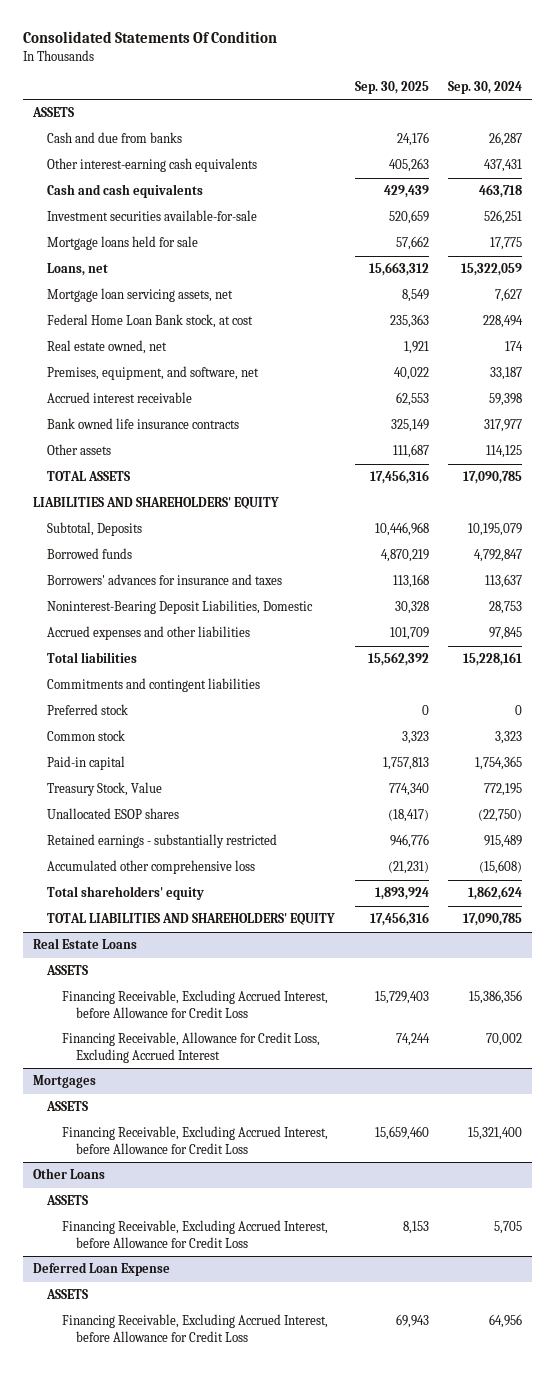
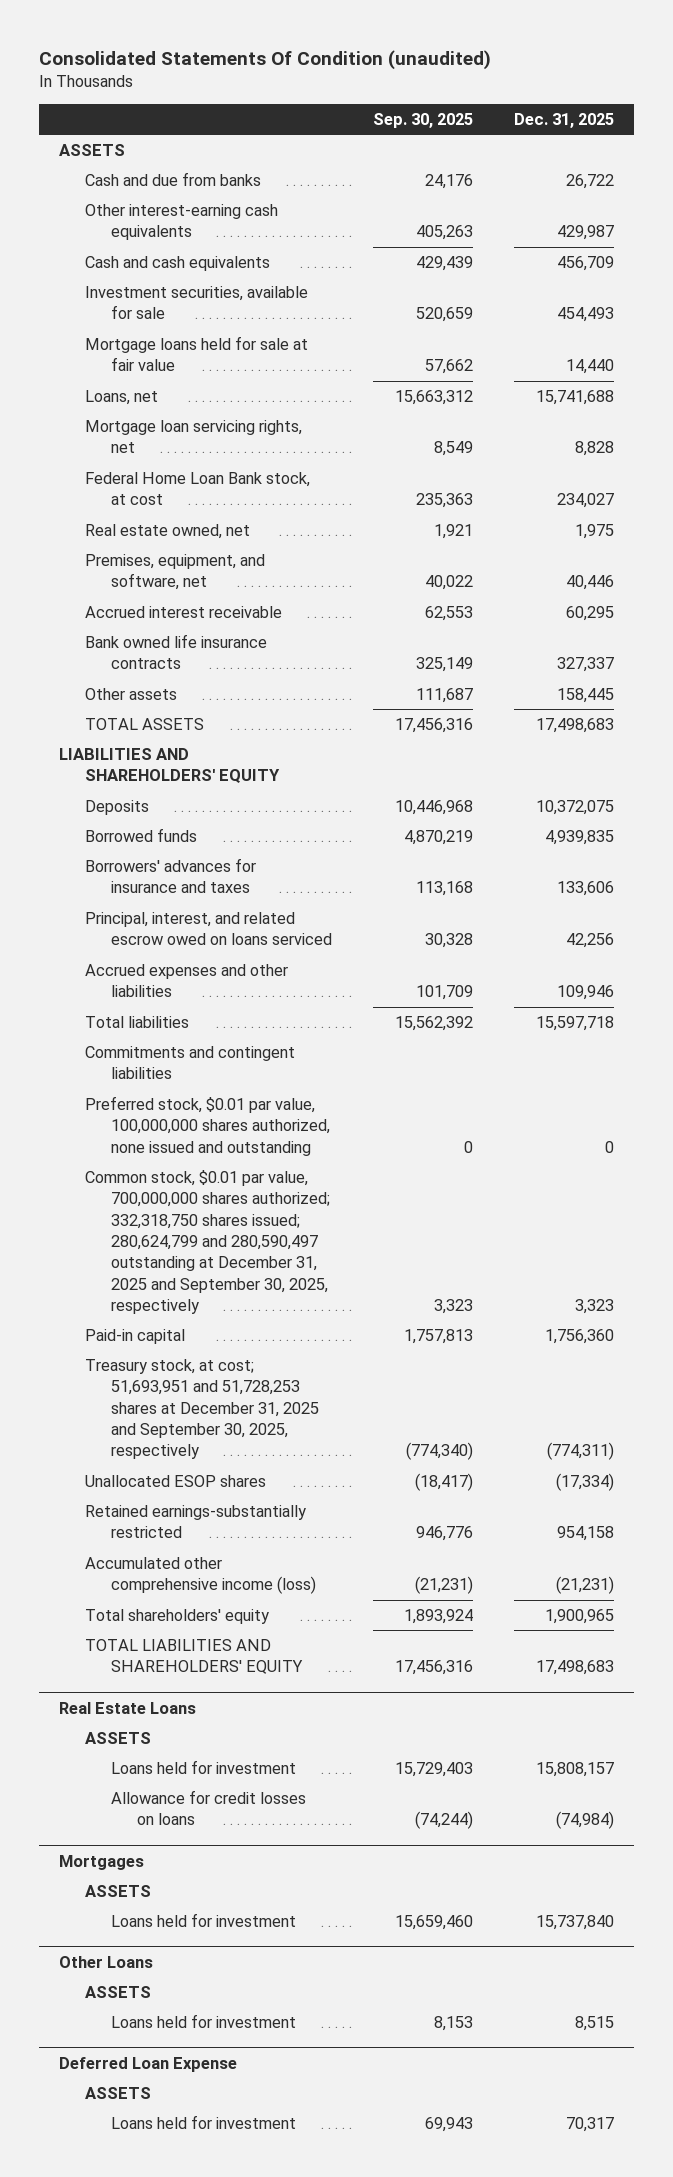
- Consolidated Statements Of Condition
+ Consolidated Statements Of Condition (unaudited)
- | Sep. 30, 2025 | Sep. 30, 2024
+ | Sep. 30, 2025 | Dec. 31, 2025
- Investment securities available-for-sale | 520,659 | 526,251
- Mortgage loans held for sale | 57,662 | 17,775
+ Investment securities, available for sale | 520,659 | 454,493
+ Mortgage loans held for sale at fair value | 57,662 | 14,440
- Mortgage loan servicing assets, net | 8,549 | 7,627
+ Mortgage loan servicing rights, net | 8,549 | 8,828
- Subtotal, Deposits | 10,446,968 | 10,195,079
+ Deposits | 10,446,968 | 10,372,075
- Noninterest-Bearing Deposit Liabilities, Domestic | 30,328 | 28,753
+ Principal, interest, and related escrow owed on loans serviced | 30,328 | 42,256
- Preferred stock | 0 | 0
- Common stock | 3,323 | 3,323
+ Preferred stock, $0.01 par value, 100,000,000 shares authorized, none issued and outstanding | 0 | 0
+ Common stock, $0.01 par value, 700,000,000 shares authorized; 332,318,750 shares issued; 280,624,799 and 280,590,497 outstanding at December 31, 2025 and September 30, 2025, respectively | 3,323 | 3,323
- Treasury Stock, Value | 774,340 | 772,195
+ Treasury stock, at cost; 51,693,951 and 51,728,253 shares at December 31, 2025 and September 30, 2025, respectively | (774,340) | (774,311)
- Retained earnings - substantially restricted | 946,776 | 915,489
- Accumulated other comprehensive loss | (21,231) | (15,608)
+ Retained earnings-substantially restricted | 946,776 | 954,158
+ Accumulated other comprehensive income (loss) | (21,231) | (21,231)
@ Real Estate Loans
- Financing Receivable, Excluding Accrued Interest, before Allowance for Credit Loss | 15,729,403 | 15,386,356
- Financing Receivable, Allowance for Credit Loss, Excluding Accrued Interest | 74,244 | 70,002
+ Loans held for investment | 15,729,403 | 15,808,157
+ Allowance for credit losses on loans | (74,244) | (74,984)
@ Mortgages
- Financing Receivable, Excluding Accrued Interest, before Allowance for Credit Loss | 15,659,460 | 15,321,400
+ Loans held for investment | 15,659,460 | 15,737,840
@ Other Loans
- Financing Receivable, Excluding Accrued Interest, before Allowance for Credit Loss | 8,153 | 5,705
+ Loans held for investment | 8,153 | 8,515
@ Deferred Loan Expense
- Financing Receivable, Excluding Accrued Interest, before Allowance for Credit Loss | 69,943 | 64,956
+ Loans held for investment | 69,943 | 70,317

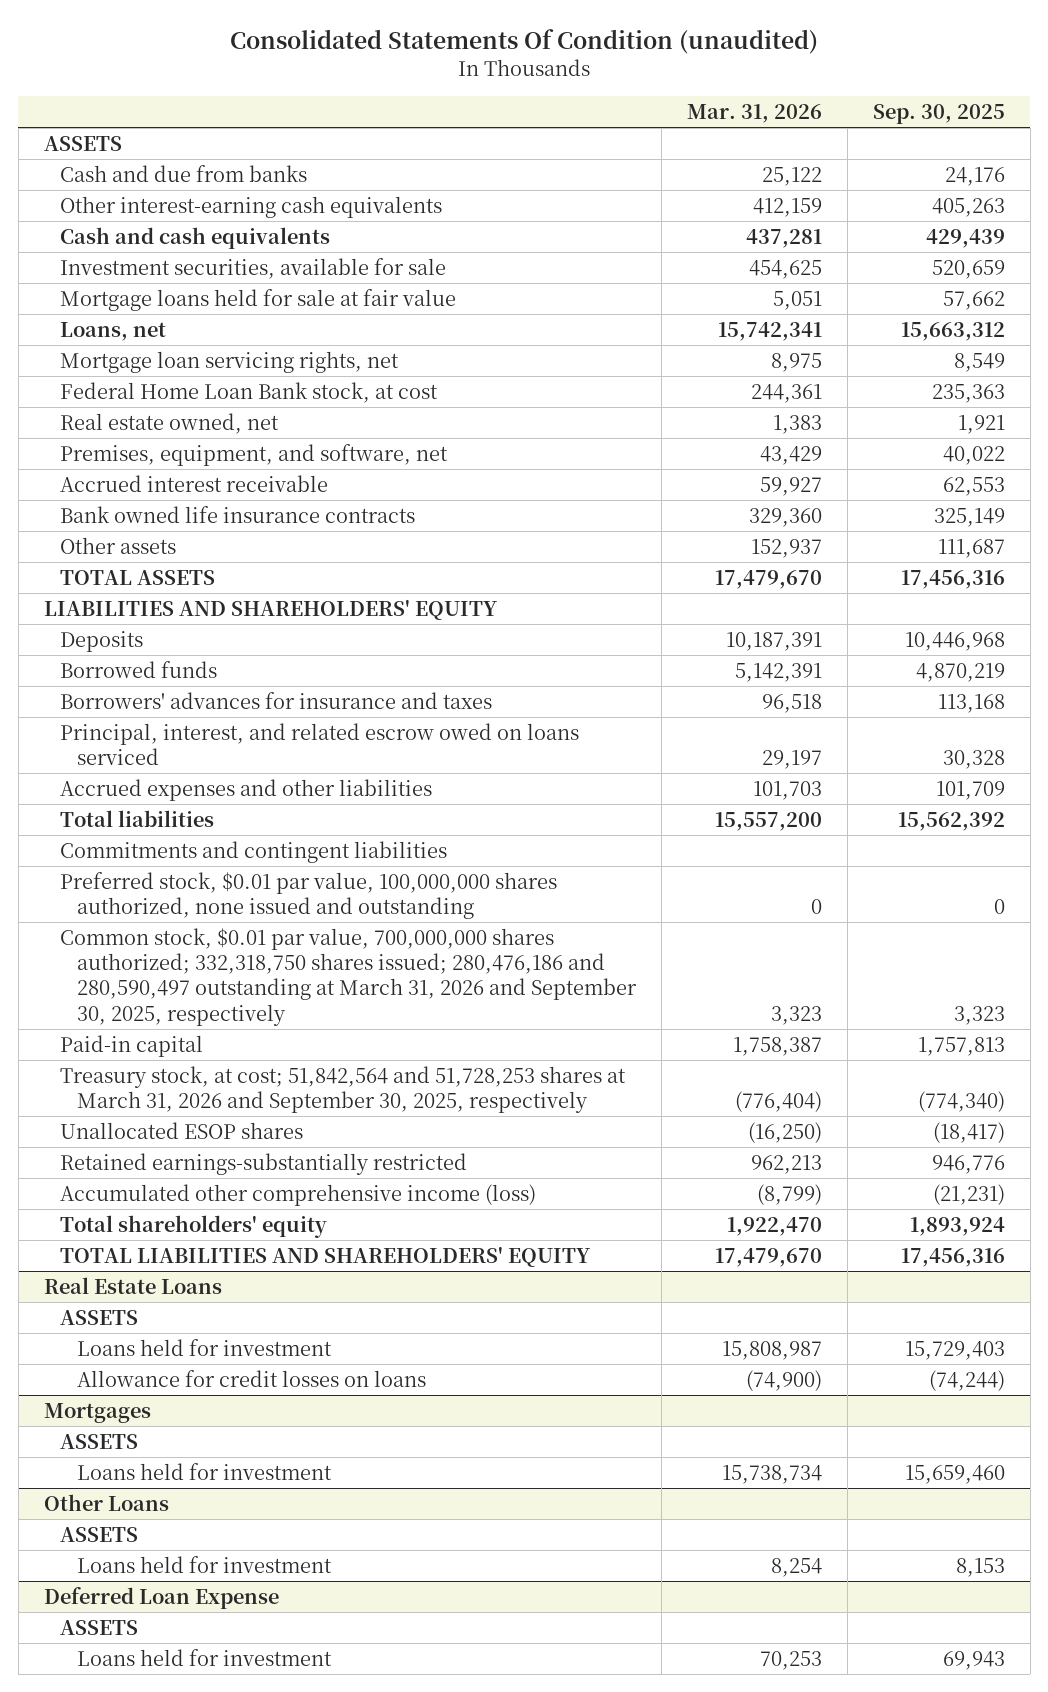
- | Sep. 30, 2025 | Dec. 31, 2025
+ | Mar. 31, 2026 | Sep. 30, 2025
- Common stock, $0.01 par value, 700,000,000 shares authorized; 332,318,750 shares issued; 280,624,799 and 280,590,497 outstanding at December 31, 2025 and September 30, 2025, respectively | 3,323 | 3,323
+ Common stock, $0.01 par value, 700,000,000 shares authorized; 332,318,750 shares issued; 280,476,186 and 280,590,497 outstanding at March 31, 2026 and September 30, 2025, respectively | 3,323 | 3,323
- Treasury stock, at cost; 51,693,951 and 51,728,253 shares at December 31, 2025 and September 30, 2025, respectively | (774,340) | (774,311)
+ Treasury stock, at cost; 51,842,564 and 51,728,253 shares at March 31, 2026 and September 30, 2025, respectively | (776,404) | (774,340)

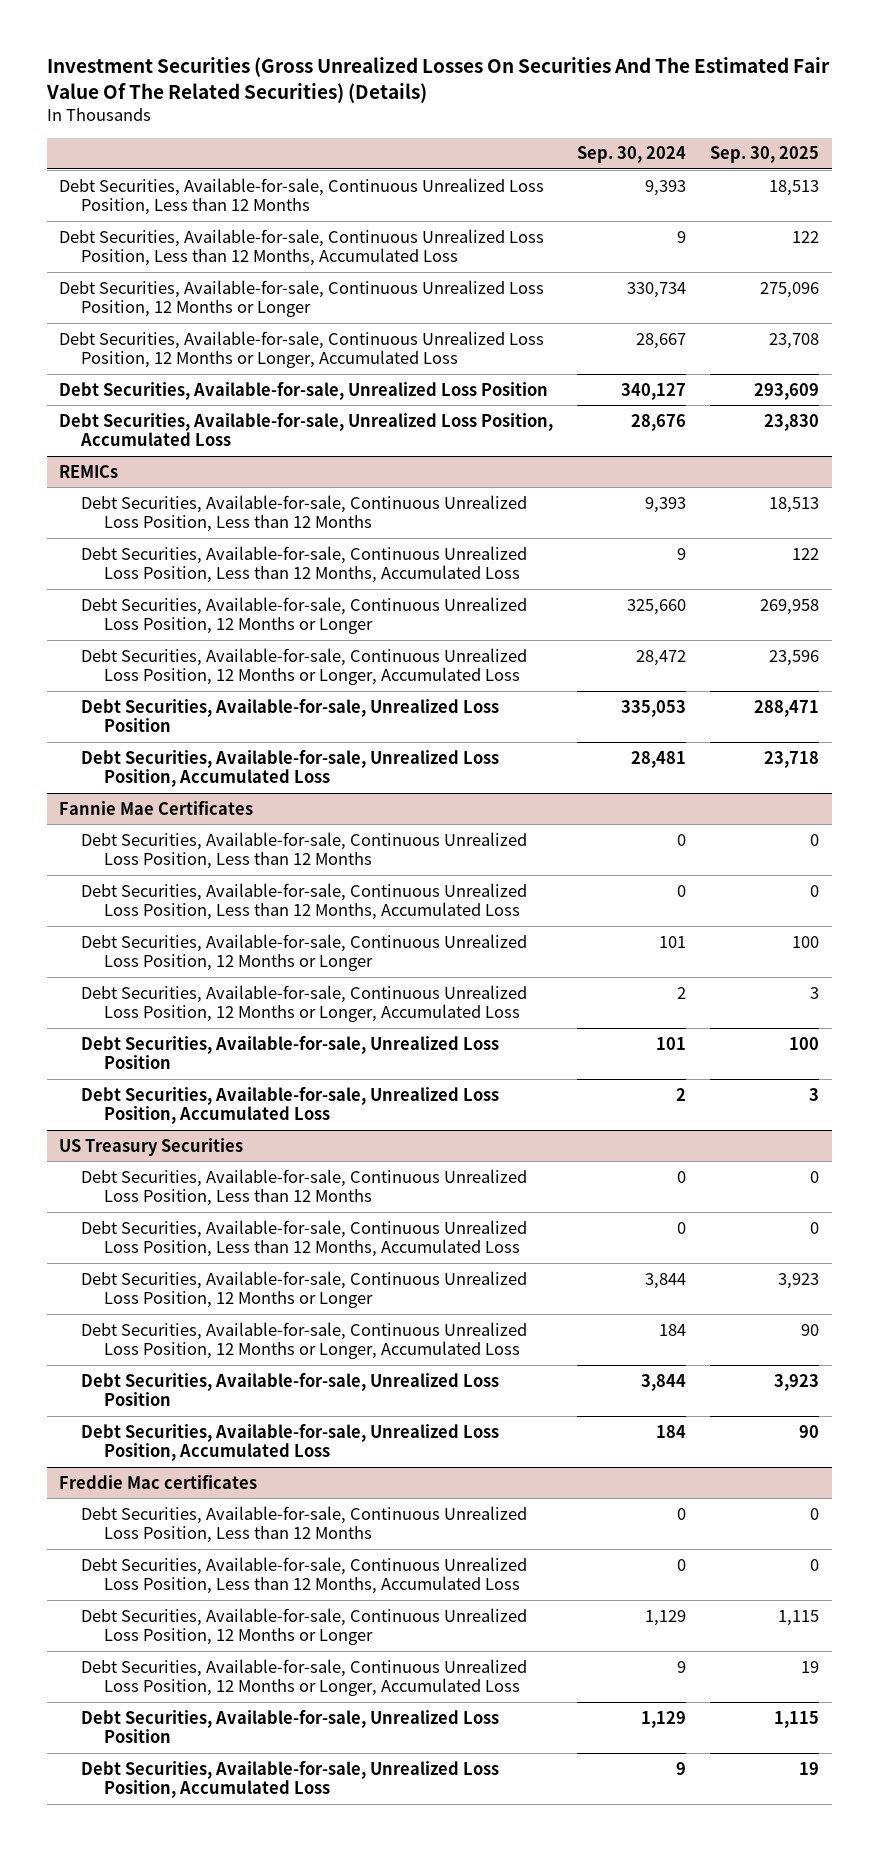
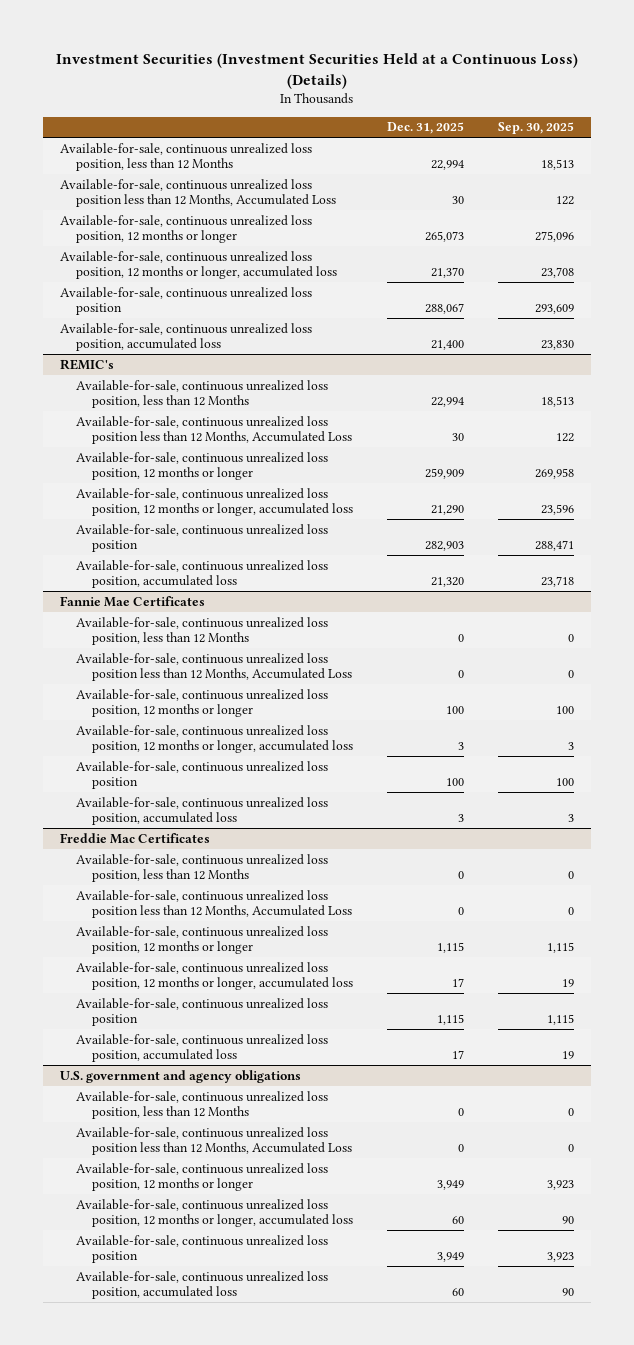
- Investment Securities (Gross Unrealized Losses On Securities And The Estimated Fair Value Of The Related Securities) (Details)
+ Investment Securities (Investment Securities Held at a Continuous Loss) (Details)
- | Sep. 30, 2024 | Sep. 30, 2025
+ | Dec. 31, 2025 | Sep. 30, 2025
- Debt Securities, Available-for-sale, Continuous Unrealized Loss Position, Less than 12 Months | 9,393 | 18,513
- Debt Securities, Available-for-sale, Continuous Unrealized Loss Position, Less than 12 Months, Accumulated Loss | 9 | 122
- Debt Securities, Available-for-sale, Continuous Unrealized Loss Position, 12 Months or Longer | 330,734 | 275,096
- Debt Securities, Available-for-sale, Continuous Unrealized Loss Position, 12 Months or Longer, Accumulated Loss | 28,667 | 23,708
- Debt Securities, Available-for-sale, Unrealized Loss Position | 340,127 | 293,609
- Debt Securities, Available-for-sale, Unrealized Loss Position, Accumulated Loss | 28,676 | 23,830
- REMICs
- Debt Securities, Available-for-sale, Continuous Unrealized Loss Position, Less than 12 Months | 9,393 | 18,513
- Debt Securities, Available-for-sale, Continuous Unrealized Loss Position, Less than 12 Months, Accumulated Loss | 9 | 122
- Debt Securities, Available-for-sale, Continuous Unrealized Loss Position, 12 Months or Longer | 325,660 | 269,958
- Debt Securities, Available-for-sale, Continuous Unrealized Loss Position, 12 Months or Longer, Accumulated Loss | 28,472 | 23,596
- Debt Securities, Available-for-sale, Unrealized Loss Position | 335,053 | 288,471
- Debt Securities, Available-for-sale, Unrealized Loss Position, Accumulated Loss | 28,481 | 23,718
+ Available-for-sale, continuous unrealized loss position, less than 12 Months | 22,994 | 18,513
+ Available-for-sale, continuous unrealized loss position less than 12 Months, Accumulated Loss | 30 | 122
+ Available-for-sale, continuous unrealized loss position, 12 months or longer | 265,073 | 275,096
+ Available-for-sale, continuous unrealized loss position, 12 months or longer, accumulated loss | 21,370 | 23,708
+ Available-for-sale, continuous unrealized loss position | 288,067 | 293,609
+ Available-for-sale, continuous unrealized loss position, accumulated loss | 21,400 | 23,830
+ REMIC's
+ Available-for-sale, continuous unrealized loss position, less than 12 Months | 22,994 | 18,513
+ Available-for-sale, continuous unrealized loss position less than 12 Months, Accumulated Loss | 30 | 122
+ Available-for-sale, continuous unrealized loss position, 12 months or longer | 259,909 | 269,958
+ Available-for-sale, continuous unrealized loss position, 12 months or longer, accumulated loss | 21,290 | 23,596
+ Available-for-sale, continuous unrealized loss position | 282,903 | 288,471
+ Available-for-sale, continuous unrealized loss position, accumulated loss | 21,320 | 23,718
@ Fannie Mae Certificates
- Debt Securities, Available-for-sale, Continuous Unrealized Loss Position, Less than 12 Months | 0 | 0
- Debt Securities, Available-for-sale, Continuous Unrealized Loss Position, Less than 12 Months, Accumulated Loss | 0 | 0
- Debt Securities, Available-for-sale, Continuous Unrealized Loss Position, 12 Months or Longer | 101 | 100
- Debt Securities, Available-for-sale, Continuous Unrealized Loss Position, 12 Months or Longer, Accumulated Loss | 2 | 3
- Debt Securities, Available-for-sale, Unrealized Loss Position | 101 | 100
- Debt Securities, Available-for-sale, Unrealized Loss Position, Accumulated Loss | 2 | 3
- US Treasury Securities
- Debt Securities, Available-for-sale, Continuous Unrealized Loss Position, Less than 12 Months | 0 | 0
- Debt Securities, Available-for-sale, Continuous Unrealized Loss Position, Less than 12 Months, Accumulated Loss | 0 | 0
- Debt Securities, Available-for-sale, Continuous Unrealized Loss Position, 12 Months or Longer | 3,844 | 3,923
- Debt Securities, Available-for-sale, Continuous Unrealized Loss Position, 12 Months or Longer, Accumulated Loss | 184 | 90
- Debt Securities, Available-for-sale, Unrealized Loss Position | 3,844 | 3,923
- Debt Securities, Available-for-sale, Unrealized Loss Position, Accumulated Loss | 184 | 90
- Freddie Mac certificates
- Debt Securities, Available-for-sale, Continuous Unrealized Loss Position, Less than 12 Months | 0 | 0
- Debt Securities, Available-for-sale, Continuous Unrealized Loss Position, Less than 12 Months, Accumulated Loss | 0 | 0
- Debt Securities, Available-for-sale, Continuous Unrealized Loss Position, 12 Months or Longer | 1,129 | 1,115
- Debt Securities, Available-for-sale, Continuous Unrealized Loss Position, 12 Months or Longer, Accumulated Loss | 9 | 19
- Debt Securities, Available-for-sale, Unrealized Loss Position | 1,129 | 1,115
- Debt Securities, Available-for-sale, Unrealized Loss Position, Accumulated Loss | 9 | 19
@ Fannie Mae Certificates
+ Available-for-sale, continuous unrealized loss position, less than 12 Months | 0 | 0
+ Available-for-sale, continuous unrealized loss position less than 12 Months, Accumulated Loss | 0 | 0
+ Available-for-sale, continuous unrealized loss position, 12 months or longer | 100 | 100
+ Available-for-sale, continuous unrealized loss position, 12 months or longer, accumulated loss | 3 | 3
+ Available-for-sale, continuous unrealized loss position | 100 | 100
+ Available-for-sale, continuous unrealized loss position, accumulated loss | 3 | 3
+ Freddie Mac Certificates
+ Available-for-sale, continuous unrealized loss position, less than 12 Months | 0 | 0
+ Available-for-sale, continuous unrealized loss position less than 12 Months, Accumulated Loss | 0 | 0
+ Available-for-sale, continuous unrealized loss position, 12 months or longer | 1,115 | 1,115
+ Available-for-sale, continuous unrealized loss position, 12 months or longer, accumulated loss | 17 | 19
+ Available-for-sale, continuous unrealized loss position | 1,115 | 1,115
+ Available-for-sale, continuous unrealized loss position, accumulated loss | 17 | 19
+ U.S. government and agency obligations
+ Available-for-sale, continuous unrealized loss position, less than 12 Months | 0 | 0
+ Available-for-sale, continuous unrealized loss position less than 12 Months, Accumulated Loss | 0 | 0
+ Available-for-sale, continuous unrealized loss position, 12 months or longer | 3,949 | 3,923
+ Available-for-sale, continuous unrealized loss position, 12 months or longer, accumulated loss | 60 | 90
+ Available-for-sale, continuous unrealized loss position | 3,949 | 3,923
+ Available-for-sale, continuous unrealized loss position, accumulated loss | 60 | 90

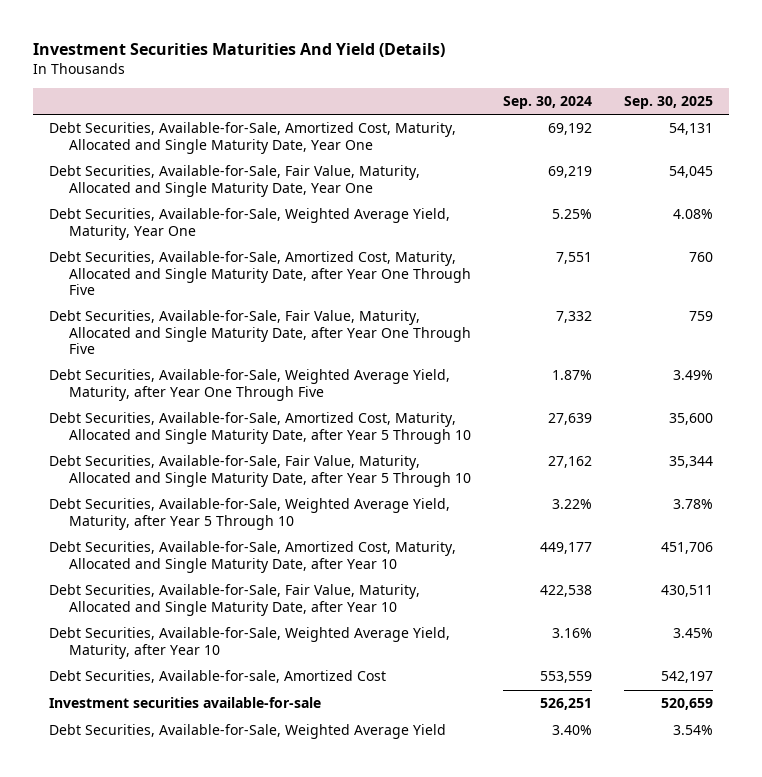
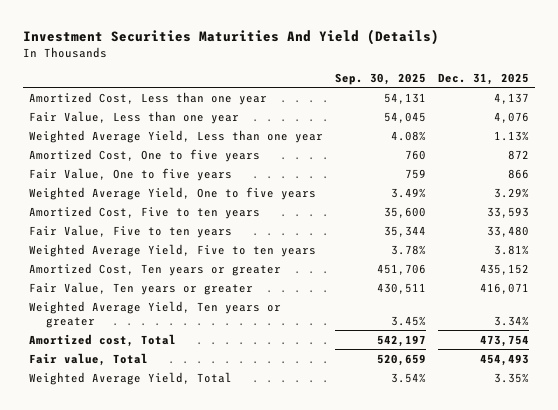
- | Sep. 30, 2024 | Sep. 30, 2025
+ | Sep. 30, 2025 | Dec. 31, 2025
- Debt Securities, Available-for-Sale, Amortized Cost, Maturity, Allocated and Single Maturity Date, Year One | 69,192 | 54,131
- Debt Securities, Available-for-Sale, Fair Value, Maturity, Allocated and Single Maturity Date, Year One | 69,219 | 54,045
- Debt Securities, Available-for-Sale, Weighted Average Yield, Maturity, Year One | 5.25% | 4.08%
- Debt Securities, Available-for-Sale, Amortized Cost, Maturity, Allocated and Single Maturity Date, after Year One Through Five | 7,551 | 760
- Debt Securities, Available-for-Sale, Fair Value, Maturity, Allocated and Single Maturity Date, after Year One Through Five | 7,332 | 759
- Debt Securities, Available-for-Sale, Weighted Average Yield, Maturity, after Year One Through Five | 1.87% | 3.49%
- Debt Securities, Available-for-Sale, Amortized Cost, Maturity, Allocated and Single Maturity Date, after Year 5 Through 10 | 27,639 | 35,600
- Debt Securities, Available-for-Sale, Fair Value, Maturity, Allocated and Single Maturity Date, after Year 5 Through 10 | 27,162 | 35,344
- Debt Securities, Available-for-Sale, Weighted Average Yield, Maturity, after Year 5 Through 10 | 3.22% | 3.78%
- Debt Securities, Available-for-Sale, Amortized Cost, Maturity, Allocated and Single Maturity Date, after Year 10 | 449,177 | 451,706
- Debt Securities, Available-for-Sale, Fair Value, Maturity, Allocated and Single Maturity Date, after Year 10 | 422,538 | 430,511
- Debt Securities, Available-for-Sale, Weighted Average Yield, Maturity, after Year 10 | 3.16% | 3.45%
- Debt Securities, Available-for-sale, Amortized Cost | 553,559 | 542,197
- Investment securities available-for-sale | 526,251 | 520,659
- Debt Securities, Available-for-Sale, Weighted Average Yield | 3.40% | 3.54%
+ Amortized Cost, Less than one year | 54,131 | 4,137
+ Fair Value, Less than one year | 54,045 | 4,076
+ Weighted Average Yield, Less than one year | 4.08% | 1.13%
+ Amortized Cost, One to five years | 760 | 872
+ Fair Value, One to five years | 759 | 866
+ Weighted Average Yield, One to five years | 3.49% | 3.29%
+ Amortized Cost, Five to ten years | 35,600 | 33,593
+ Fair Value, Five to ten years | 35,344 | 33,480
+ Weighted Average Yield, Five to ten years | 3.78% | 3.81%
+ Amortized Cost, Ten years or greater | 451,706 | 435,152
+ Fair Value, Ten years or greater | 430,511 | 416,071
+ Weighted Average Yield, Ten years or greater | 3.45% | 3.34%
+ Amortized cost, Total | 542,197 | 473,754
+ Fair value, Total | 520,659 | 454,493
+ Weighted Average Yield, Total | 3.54% | 3.35%

